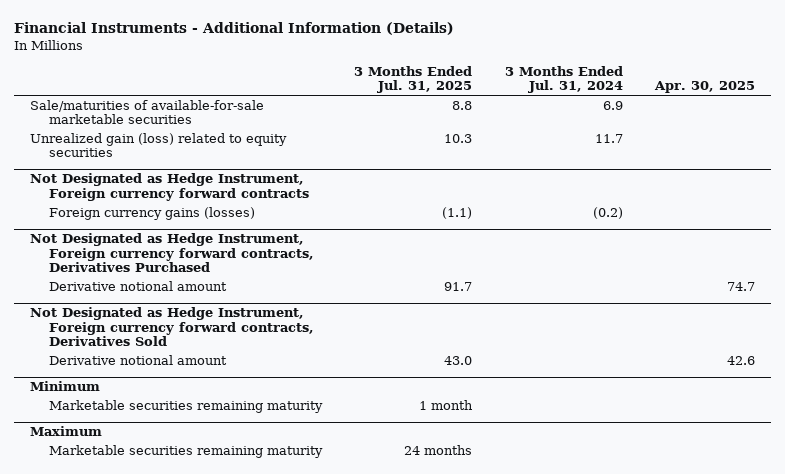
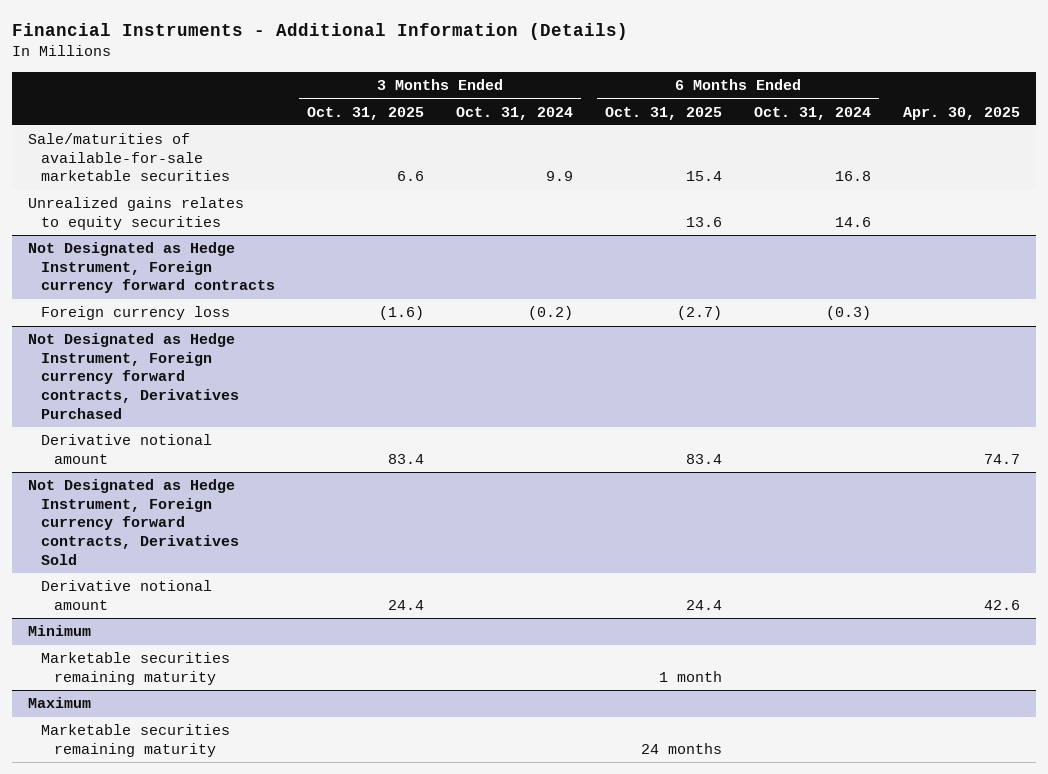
- | 3 Months Ended Jul. 31, 2025 | 3 Months Ended Jul. 31, 2024 | Apr. 30, 2025
+ | 3 Months Ended Oct. 31, 2025 | 3 Months Ended Oct. 31, 2024 | 6 Months Ended Oct. 31, 2025 | 6 Months Ended Oct. 31, 2024 | Apr. 30, 2025
- Unrealized gain (loss) related to equity securities | 10.3 | 11.7 |
+ Unrealized gains relates to equity securities | | | 13.6 | 14.6 |
@ Not Designated as Hedge Instrument, Foreign currency forward contracts
- Foreign currency gains (losses) | (1.1) | (0.2) |
+ Foreign currency loss | (1.6) | (0.2) | (2.7) | (0.3) |

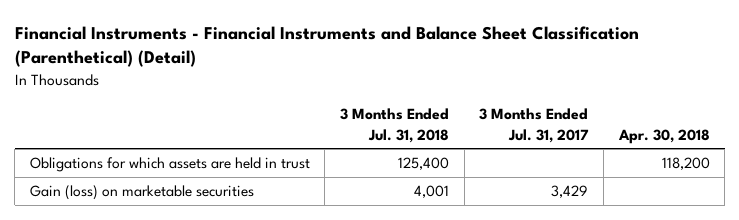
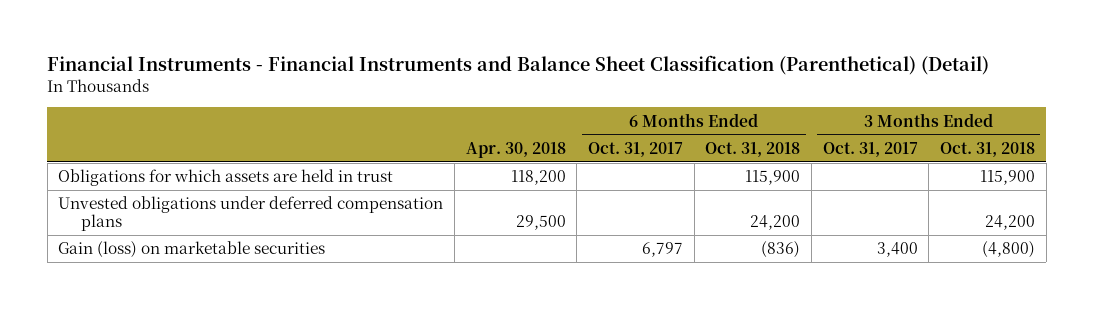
- | 3 Months Ended Jul. 31, 2018 | 3 Months Ended Jul. 31, 2017 | Apr. 30, 2018
+ | Apr. 30, 2018 | 6 Months Ended Oct. 31, 2017 | 6 Months Ended Oct. 31, 2018 | 3 Months Ended Oct. 31, 2017 | 3 Months Ended Oct. 31, 2018
+ Unvested obligations under deferred compensation plans | 29,500 | | 24,200 | | 24,200

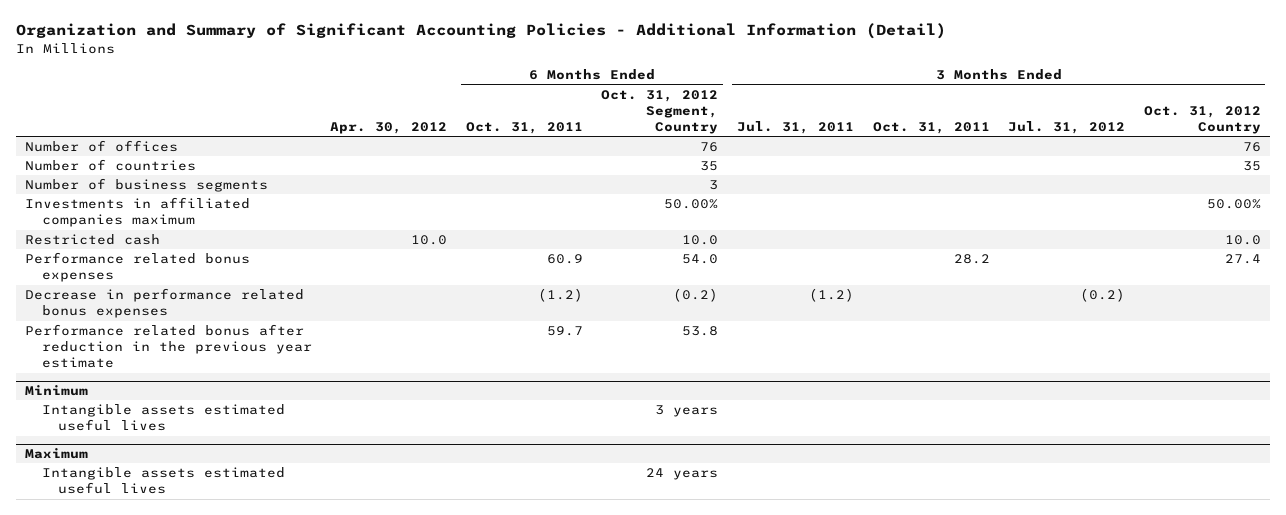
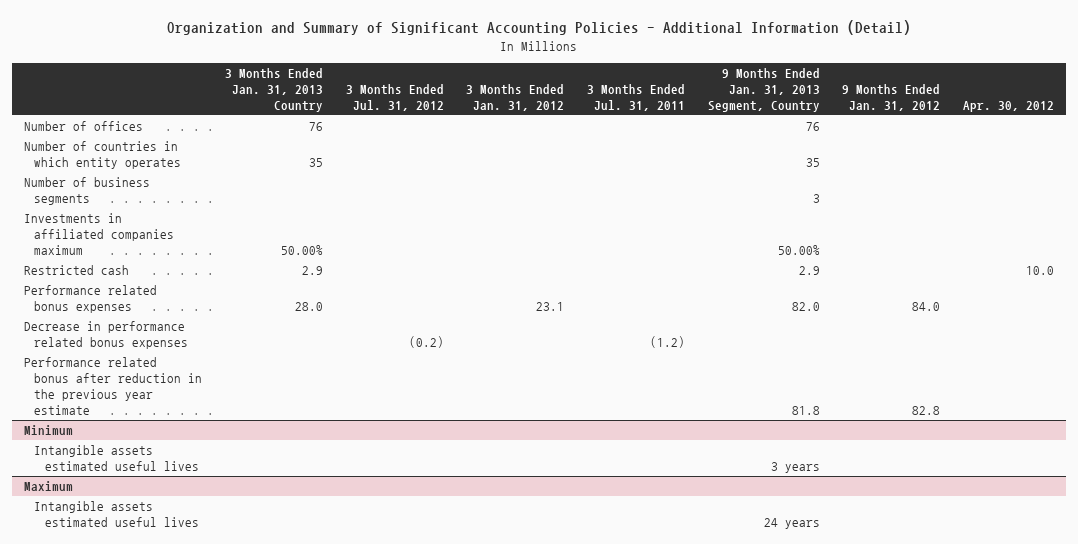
- | Apr. 30, 2012 | 6 Months Ended Oct. 31, 2011 | 6 Months Ended Oct. 31, 2012 Segment, Country | 3 Months Ended Jul. 31, 2011 | 3 Months Ended Oct. 31, 2011 | 3 Months Ended Jul. 31, 2012 | 3 Months Ended Oct. 31, 2012 Country
+ | 3 Months Ended Jan. 31, 2013 Country | 3 Months Ended Jul. 31, 2012 | 3 Months Ended Jan. 31, 2012 | 3 Months Ended Jul. 31, 2011 | 9 Months Ended Jan. 31, 2013 Segment, Country | 9 Months Ended Jan. 31, 2012 | Apr. 30, 2012
- Number of countries | | | 35 | | | | 35
+ Number of countries in which entity operates | 35 | | | | 35 | |

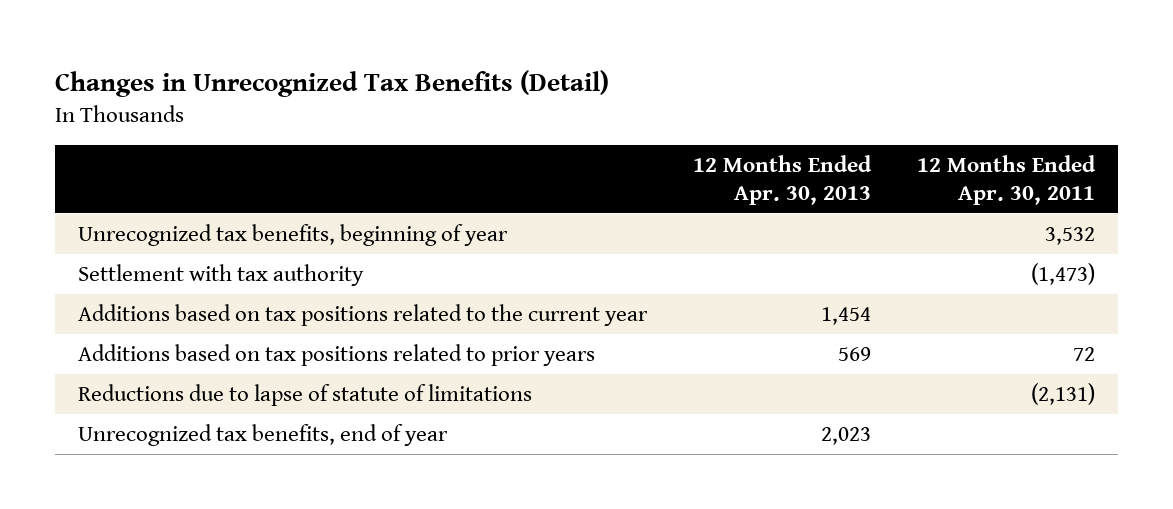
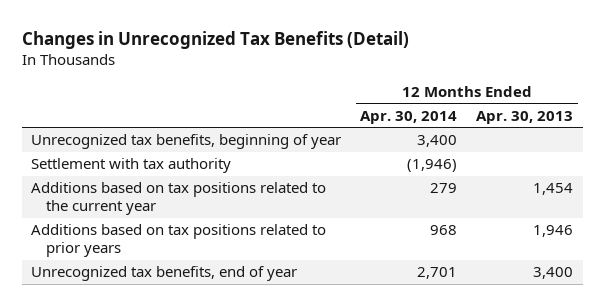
- | 12 Months Ended Apr. 30, 2013 | 12 Months Ended Apr. 30, 2011
+ | 12 Months Ended Apr. 30, 2014 | 12 Months Ended Apr. 30, 2013
- Additions based on tax positions related to prior years | 569 | 72
- Reductions due to lapse of statute of limitations | | (2,131)
- Unrecognized tax benefits, end of year | 2,023 |
+ Additions based on tax positions related to prior years | 968 | 1,946
+ Unrecognized tax benefits, end of year | 2,701 | 3,400

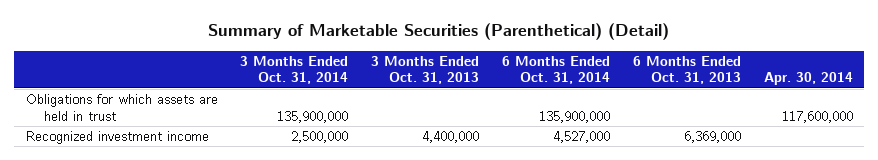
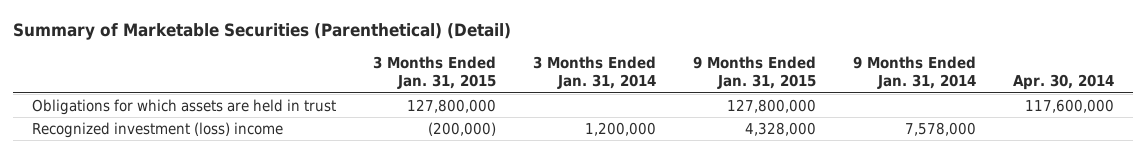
- | 3 Months Ended Oct. 31, 2014 | 3 Months Ended Oct. 31, 2013 | 6 Months Ended Oct. 31, 2014 | 6 Months Ended Oct. 31, 2013 | Apr. 30, 2014
+ | 3 Months Ended Jan. 31, 2015 | 3 Months Ended Jan. 31, 2014 | 9 Months Ended Jan. 31, 2015 | 9 Months Ended Jan. 31, 2014 | Apr. 30, 2014
- Recognized investment income | 2,500,000 | 4,400,000 | 4,527,000 | 6,369,000 |
+ Recognized investment (loss) income | (200,000) | 1,200,000 | 4,328,000 | 7,578,000 |

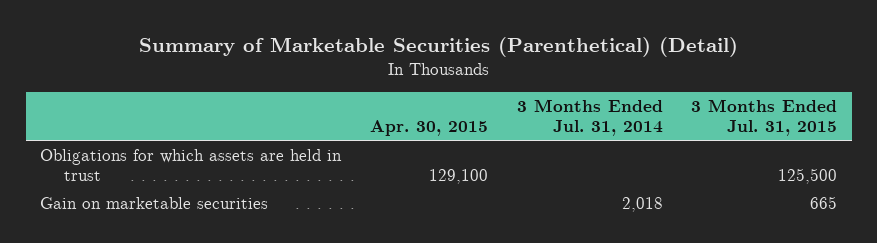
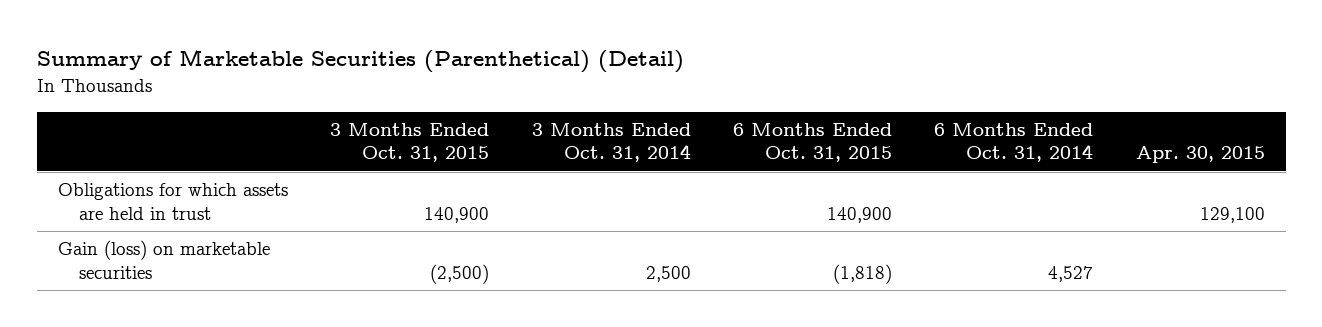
- | Apr. 30, 2015 | 3 Months Ended Jul. 31, 2014 | 3 Months Ended Jul. 31, 2015
+ | 3 Months Ended Oct. 31, 2015 | 3 Months Ended Oct. 31, 2014 | 6 Months Ended Oct. 31, 2015 | 6 Months Ended Oct. 31, 2014 | Apr. 30, 2015
- Gain on marketable securities | | 2,018 | 665
+ Gain (loss) on marketable securities | (2,500) | 2,500 | (1,818) | 4,527 |

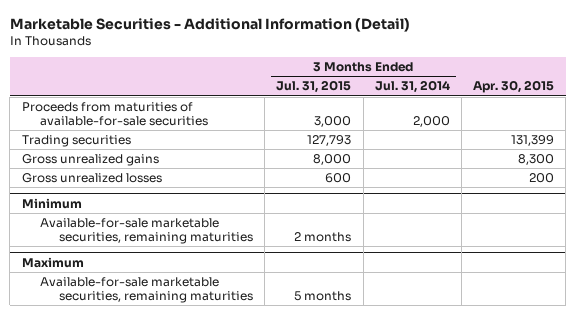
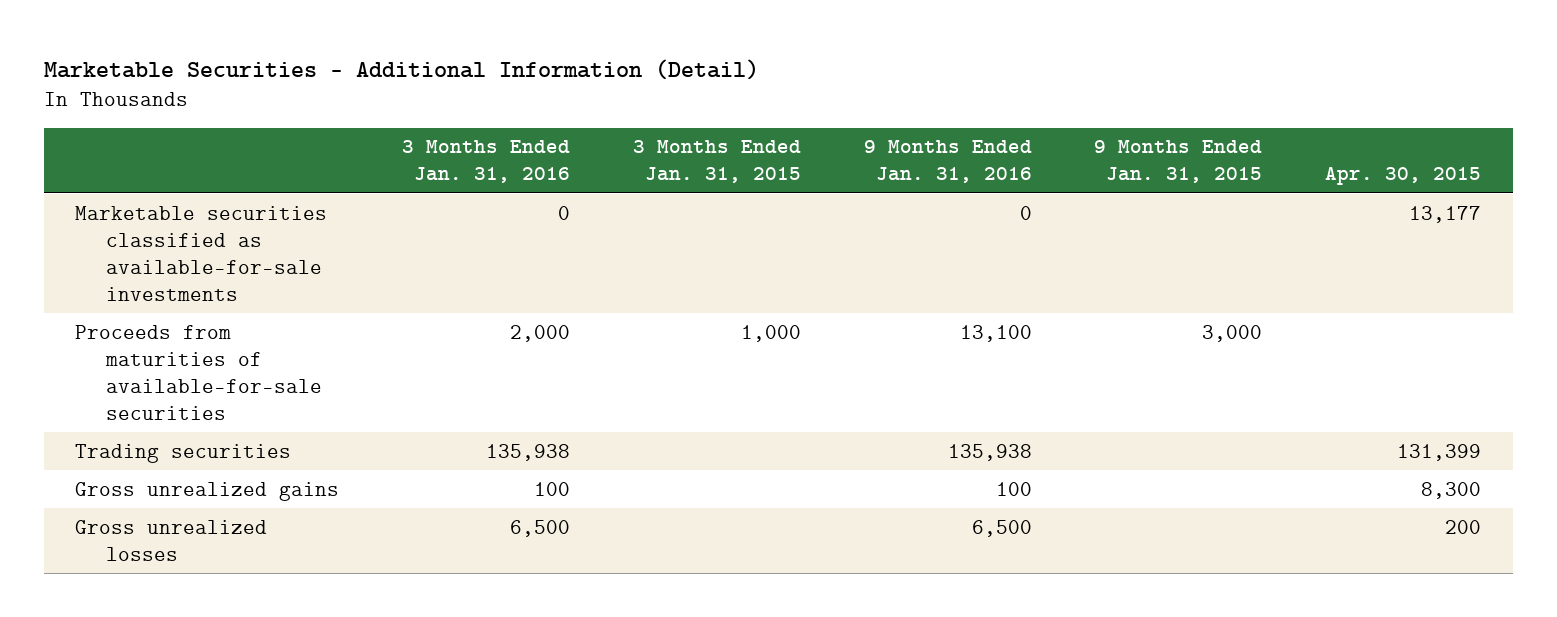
- | 3 Months Ended Jul. 31, 2015 | 3 Months Ended Jul. 31, 2014 | Apr. 30, 2015
+ | 3 Months Ended Jan. 31, 2016 | 3 Months Ended Jan. 31, 2015 | 9 Months Ended Jan. 31, 2016 | 9 Months Ended Jan. 31, 2015 | Apr. 30, 2015
+ Marketable securities classified as available-for-sale investments | 0 | | 0 | | 13,177
- Minimum
- Available-for-sale marketable securities, remaining maturities | 2 months | |
- Maximum
- Available-for-sale marketable securities, remaining maturities | 5 months | |

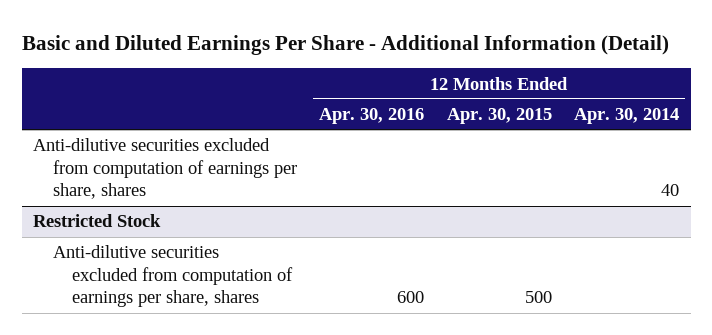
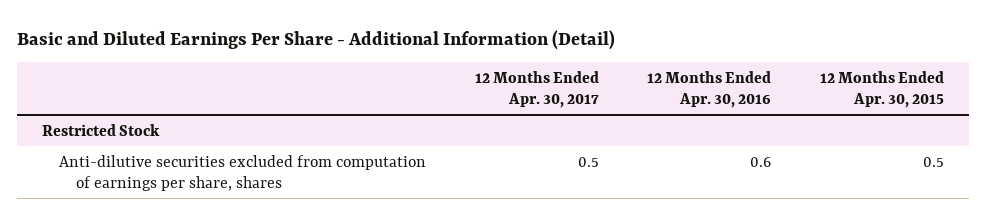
- | 12 Months Ended Apr. 30, 2016 | 12 Months Ended Apr. 30, 2015 | 12 Months Ended Apr. 30, 2014
+ | 12 Months Ended Apr. 30, 2017 | 12 Months Ended Apr. 30, 2016 | 12 Months Ended Apr. 30, 2015
- Anti-dilutive securities excluded from computation of earnings per share, shares | | | 40
@ Restricted Stock
- Anti-dilutive securities excluded from computation of earnings per share, shares | 600 | 500 |
+ Anti-dilutive securities excluded from computation of earnings per share, shares | 0.5 | 0.6 | 0.5

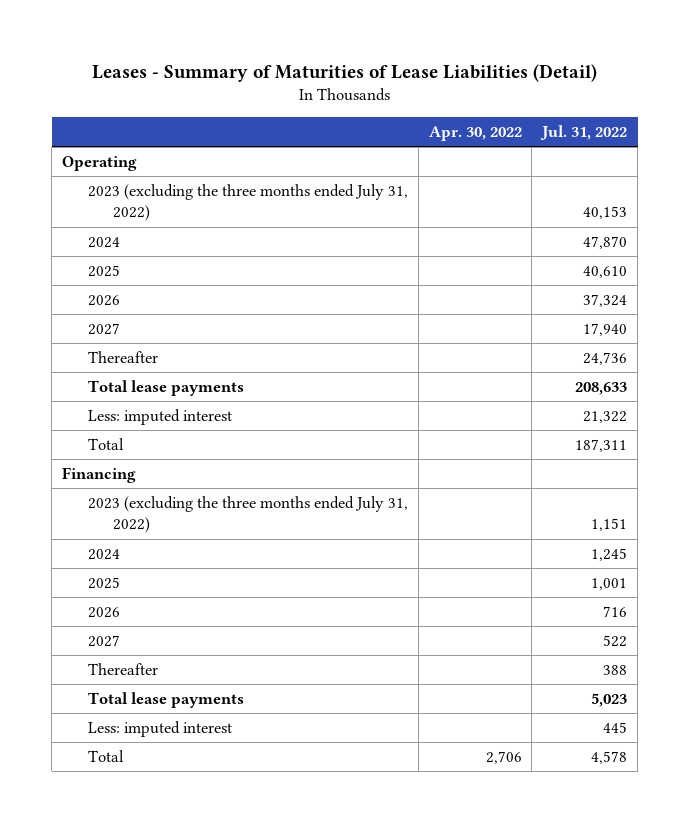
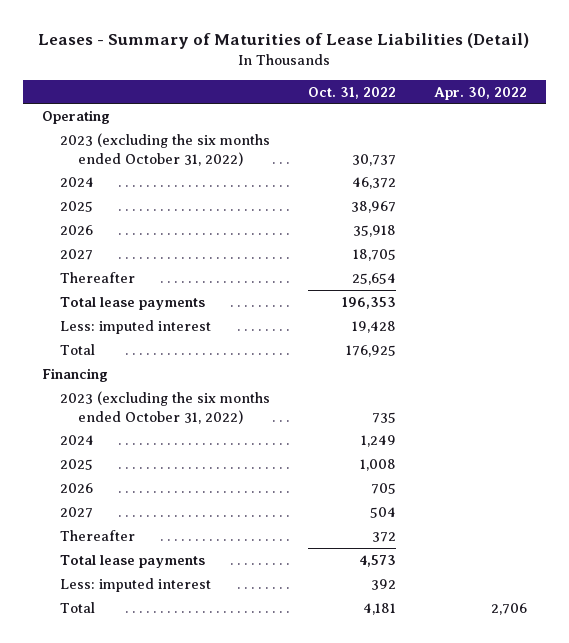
- | Apr. 30, 2022 | Jul. 31, 2022
+ | Oct. 31, 2022 | Apr. 30, 2022
- 2023 (excluding the three months ended July 31, 2022) | | 40,153
+ 2023 (excluding the six months ended October 31, 2022) | 30,737 |
- 2023 (excluding the three months ended July 31, 2022) | | 1,151
+ 2023 (excluding the six months ended October 31, 2022) | 735 |

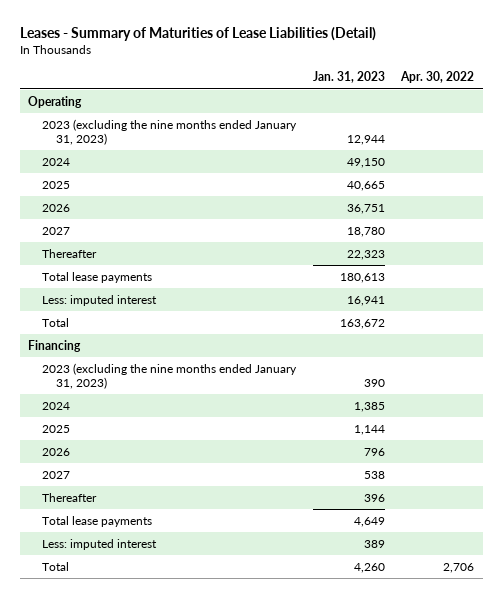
- | Oct. 31, 2022 | Apr. 30, 2022
+ | Jan. 31, 2023 | Apr. 30, 2022
- 2023 (excluding the six months ended October 31, 2022) | 30,737 |
+ 2023 (excluding the nine months ended January 31, 2023) | 12,944 |
- 2023 (excluding the six months ended October 31, 2022) | 735 |
+ 2023 (excluding the nine months ended January 31, 2023) | 390 |

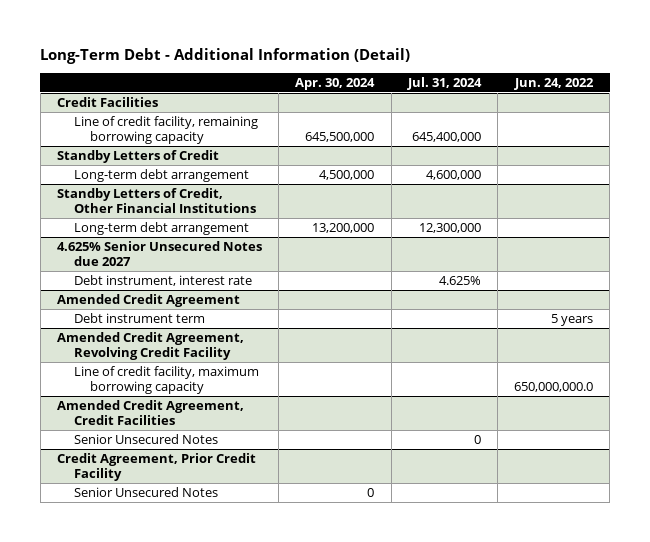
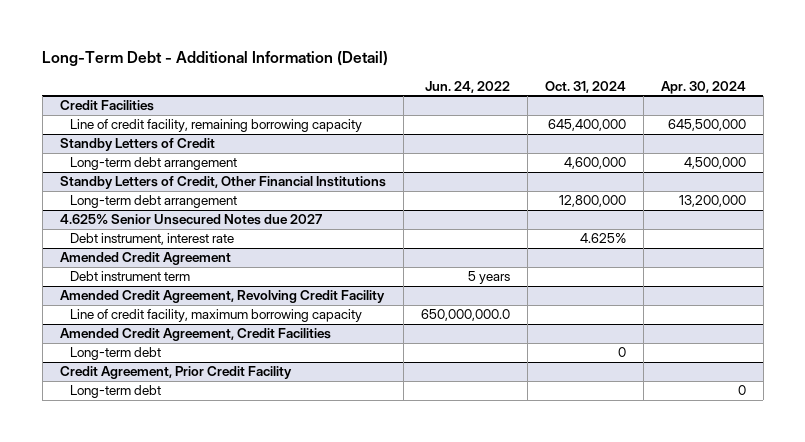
- | Apr. 30, 2024 | Jul. 31, 2024 | Jun. 24, 2022
+ | Jun. 24, 2022 | Oct. 31, 2024 | Apr. 30, 2024
@ Amended Credit Agreement, Credit Facilities
- Senior Unsecured Notes | | 0 |
+ Long-term debt | | 0 |
@ Credit Agreement, Prior Credit Facility
- Senior Unsecured Notes | 0 | |
+ Long-term debt | | | 0

